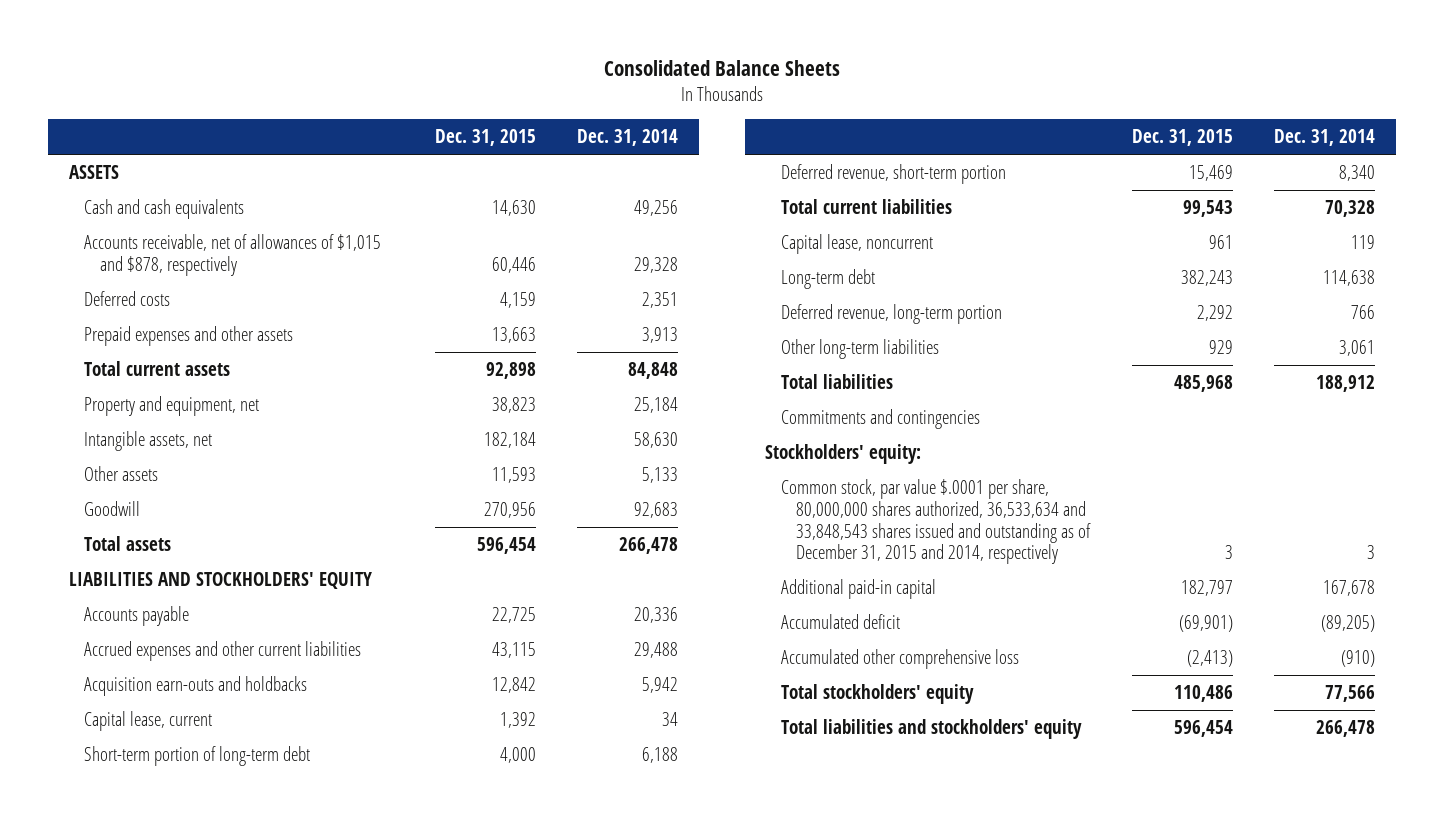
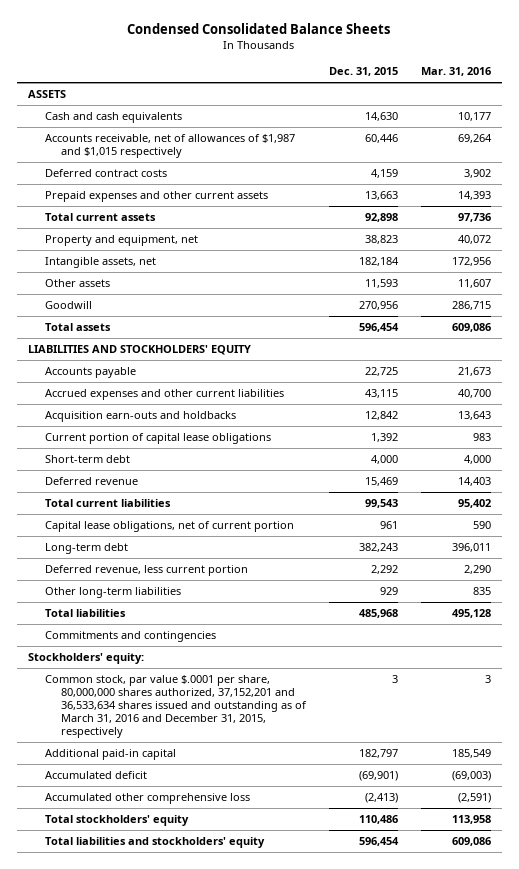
- Consolidated Balance Sheets
+ Condensed Consolidated Balance Sheets
- | Dec. 31, 2015 | Dec. 31, 2014
+ | Dec. 31, 2015 | Mar. 31, 2016
- Accounts receivable, net of allowances of $1,015 and $878, respectively | 60,446 | 29,328
- Deferred costs | 4,159 | 2,351
- Prepaid expenses and other assets | 13,663 | 3,913
+ Accounts receivable, net of allowances of $1,987 and $1,015 respectively | 60,446 | 69,264
+ Deferred contract costs | 4,159 | 3,902
+ Prepaid expenses and other current assets | 13,663 | 14,393
- Capital lease, current | 1,392 | 34
- Short-term portion of long-term debt | 4,000 | 6,188
- Deferred revenue, short-term portion | 15,469 | 8,340
+ Current portion of capital lease obligations | 1,392 | 983
+ Short-term debt | 4,000 | 4,000
+ Deferred revenue | 15,469 | 14,403
- Capital lease, noncurrent | 961 | 119
+ Capital lease obligations, net of current portion | 961 | 590
- Deferred revenue, long-term portion | 2,292 | 766
+ Deferred revenue, less current portion | 2,292 | 2,290
- Common stock, par value $.0001 per share, 80,000,000 shares authorized, 36,533,634 and 33,848,543 shares issued and outstanding as of December 31, 2015 and 2014, respectively | 3 | 3
+ Common stock, par value $.0001 per share, 80,000,000 shares authorized, 37,152,201 and 36,533,634 shares issued and outstanding as of March 31, 2016 and December 31, 2015, respectively | 3 | 3

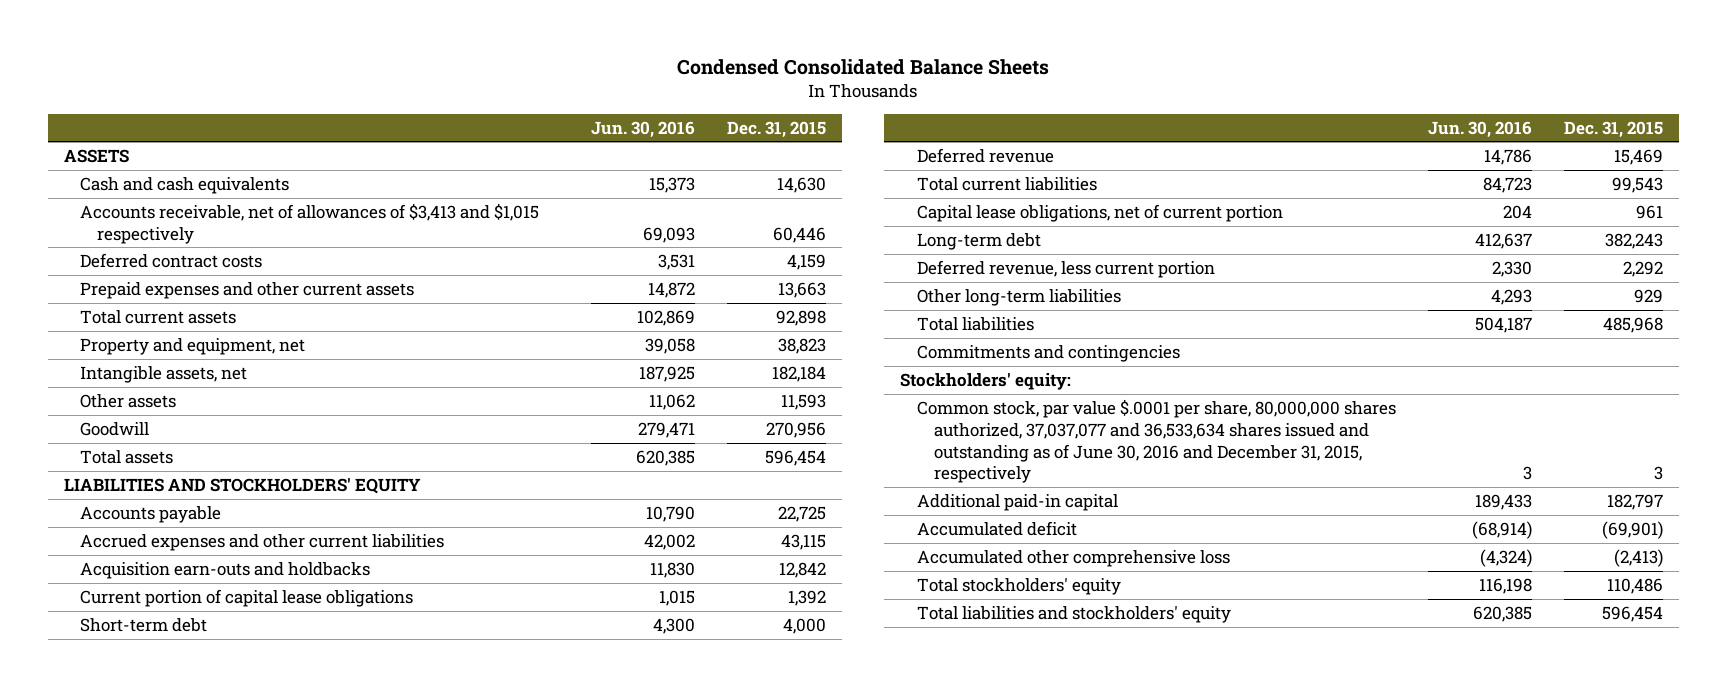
- | Dec. 31, 2015 | Mar. 31, 2016
+ | Jun. 30, 2016 | Dec. 31, 2015
- Accounts receivable, net of allowances of $1,987 and $1,015 respectively | 60,446 | 69,264
+ Accounts receivable, net of allowances of $3,413 and $1,015 respectively | 69,093 | 60,446
- Common stock, par value $.0001 per share, 80,000,000 shares authorized, 37,152,201 and 36,533,634 shares issued and outstanding as of March 31, 2016 and December 31, 2015, respectively | 3 | 3
+ Common stock, par value $.0001 per share, 80,000,000 shares authorized, 37,037,077 and 36,533,634 shares issued and outstanding as of June 30, 2016 and December 31, 2015, respectively | 3 | 3

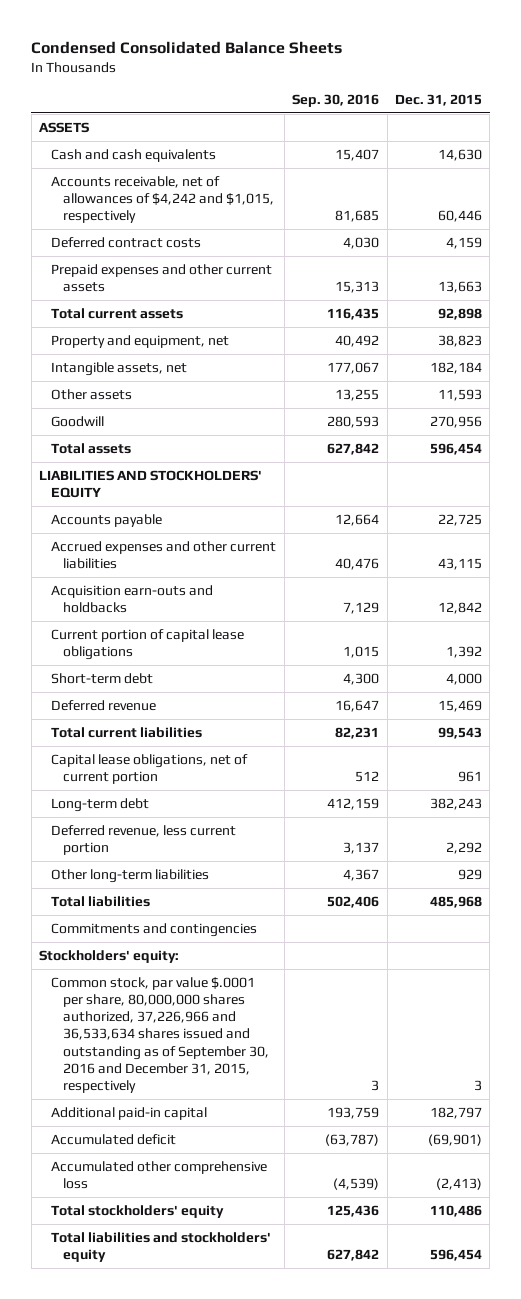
- | Jun. 30, 2016 | Dec. 31, 2015
+ | Sep. 30, 2016 | Dec. 31, 2015
- Accounts receivable, net of allowances of $3,413 and $1,015 respectively | 69,093 | 60,446
+ Accounts receivable, net of allowances of $4,242 and $1,015, respectively | 81,685 | 60,446
- Common stock, par value $.0001 per share, 80,000,000 shares authorized, 37,037,077 and 36,533,634 shares issued and outstanding as of June 30, 2016 and December 31, 2015, respectively | 3 | 3
+ Common stock, par value $.0001 per share, 80,000,000 shares authorized, 37,226,966 and 36,533,634 shares issued and outstanding as of September 30, 2016 and December 31, 2015, respectively | 3 | 3

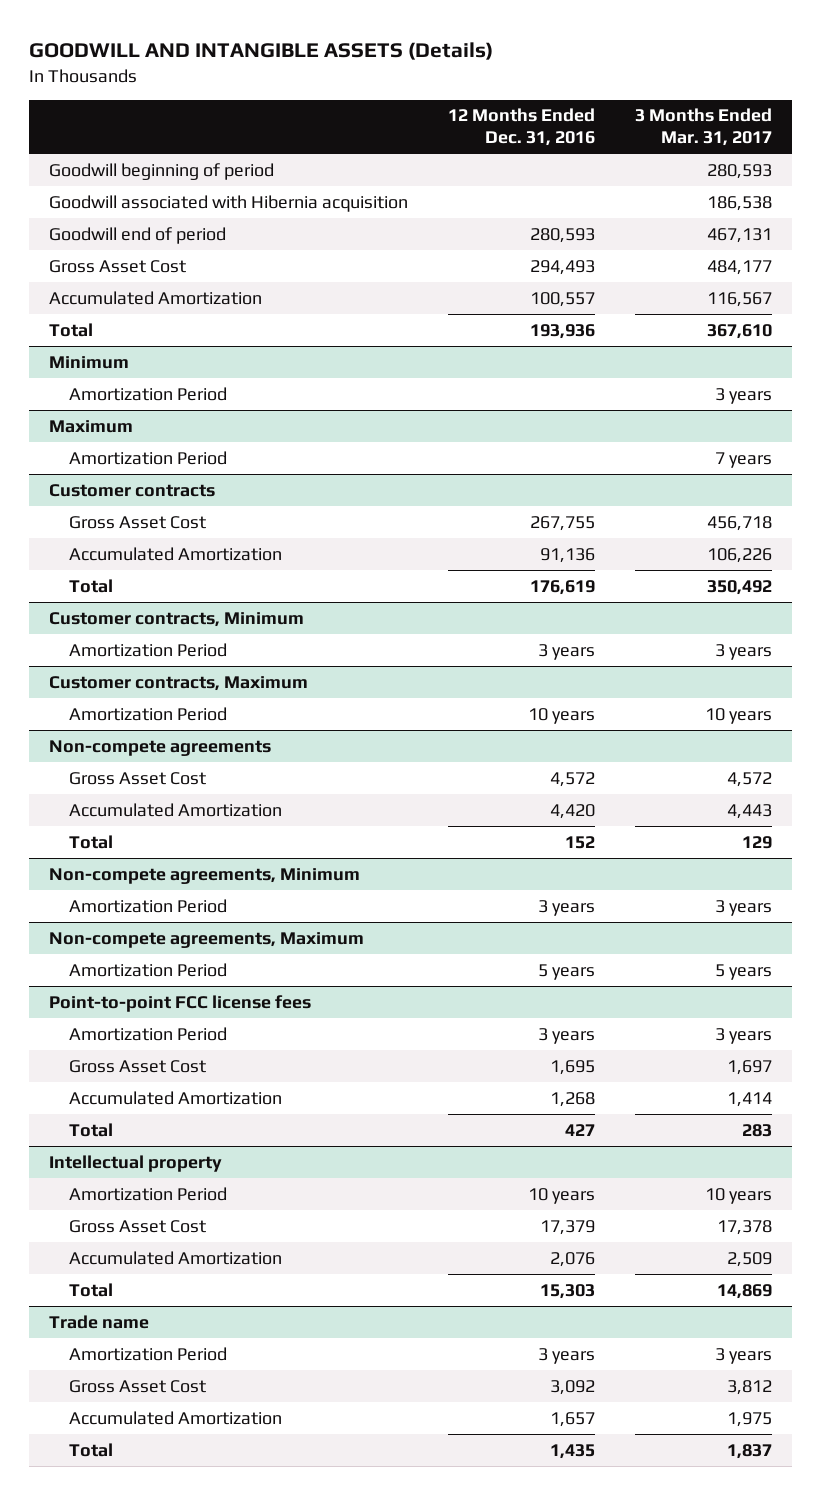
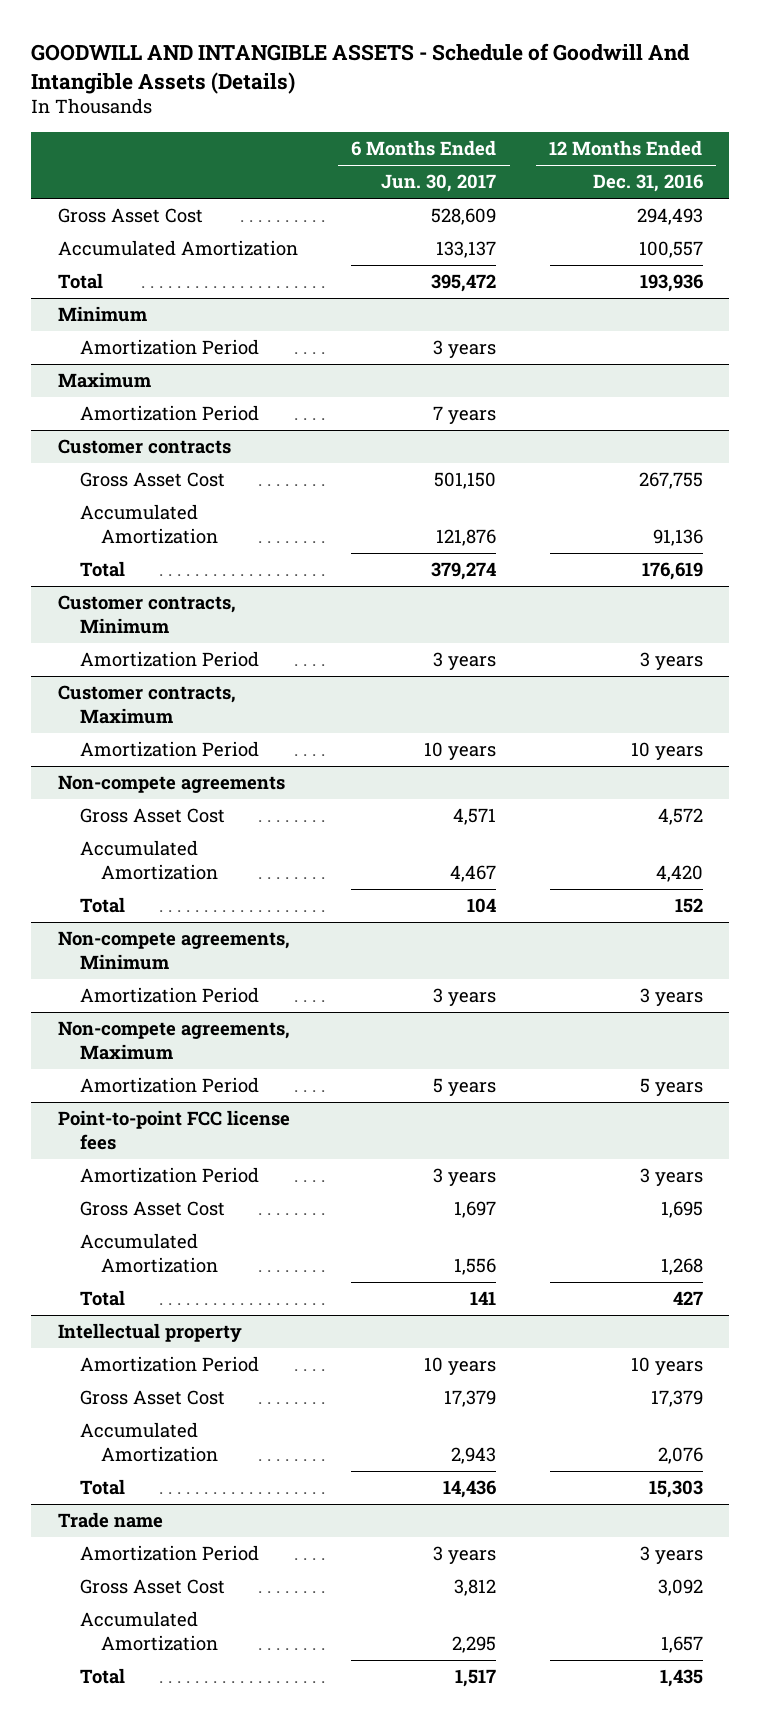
- GOODWILL AND INTANGIBLE ASSETS (Details)
+ GOODWILL AND INTANGIBLE ASSETS - Schedule of Goodwill And Intangible Assets (Details)
- | 12 Months Ended Dec. 31, 2016 | 3 Months Ended Mar. 31, 2017
+ | 6 Months Ended Jun. 30, 2017 | 12 Months Ended Dec. 31, 2016
- Goodwill beginning of period | | 280,593
- Goodwill associated with Hibernia acquisition | | 186,538
- Goodwill end of period | 280,593 | 467,131

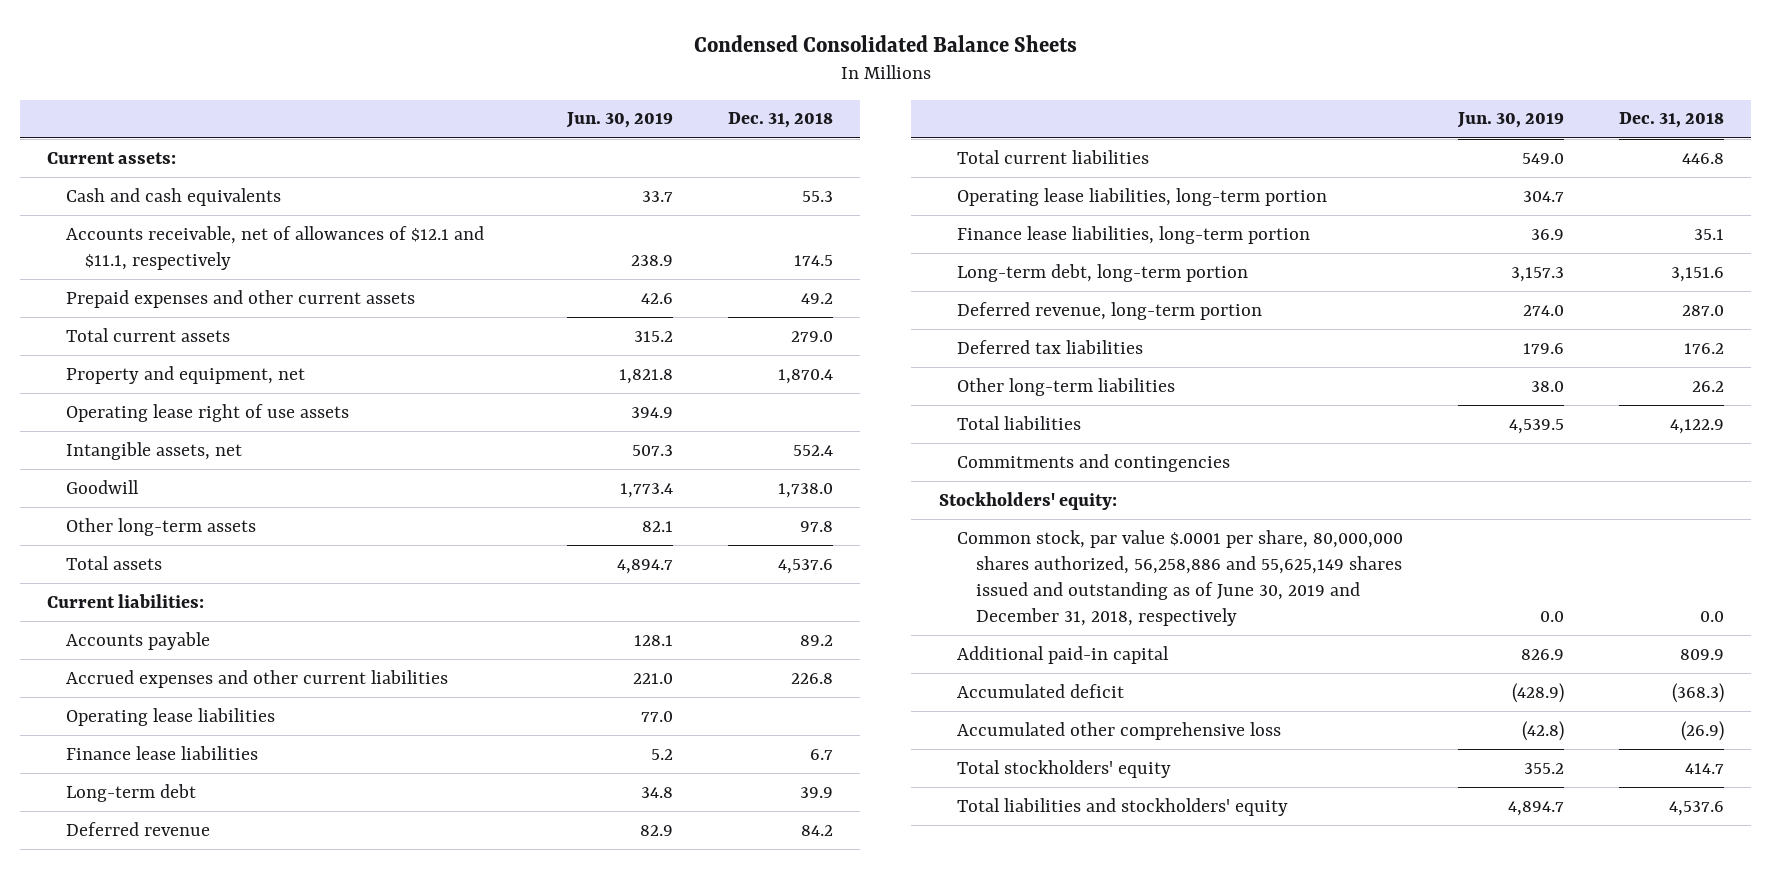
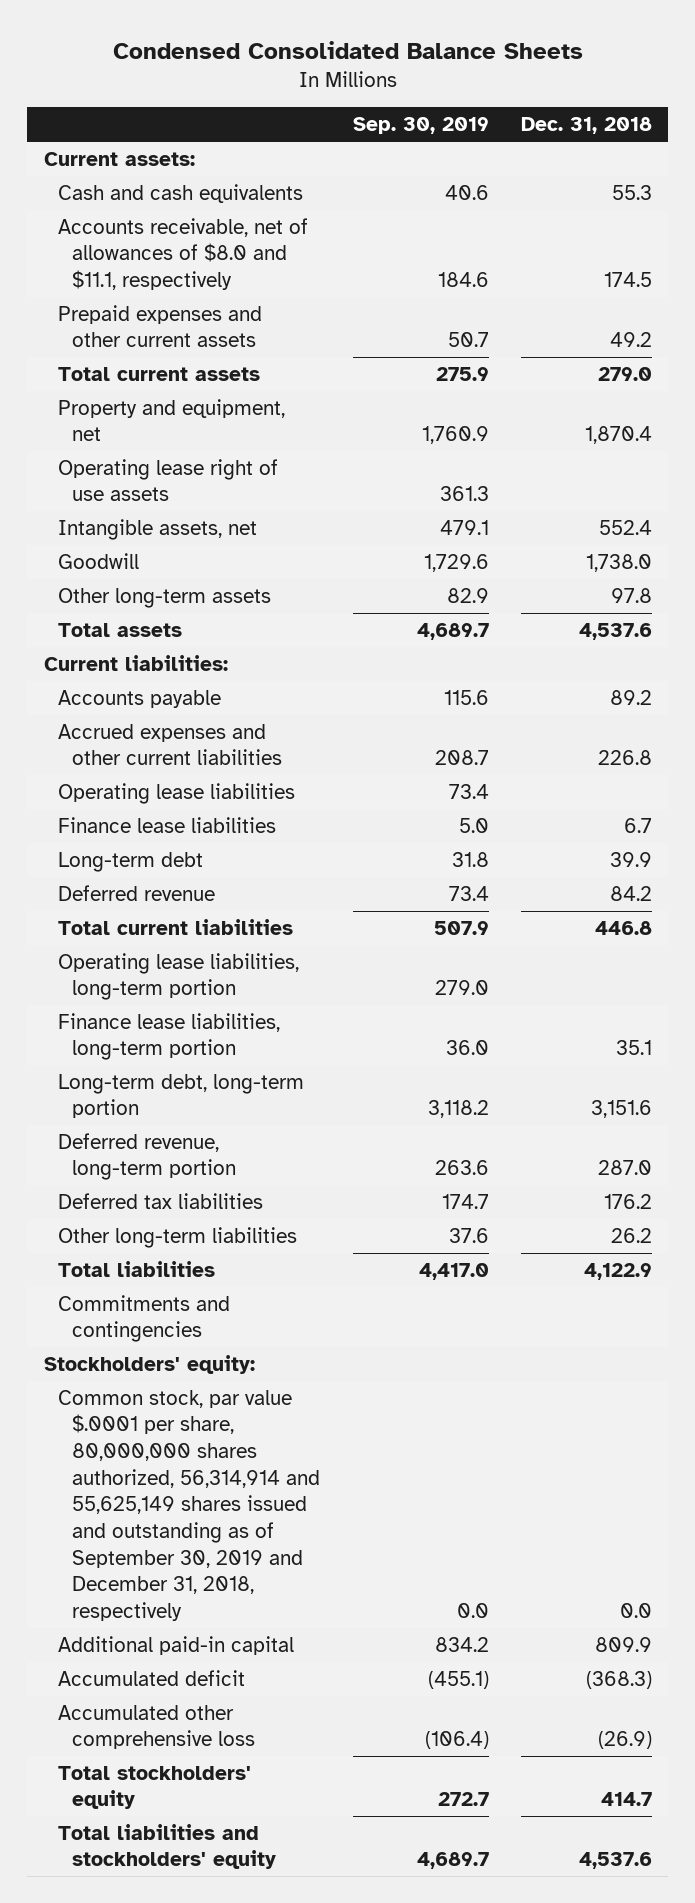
- | Jun. 30, 2019 | Dec. 31, 2018
+ | Sep. 30, 2019 | Dec. 31, 2018
- Accounts receivable, net of allowances of $12.1 and $11.1, respectively | 238.9 | 174.5
+ Accounts receivable, net of allowances of $8.0 and $11.1, respectively | 184.6 | 174.5
- Common stock, par value $.0001 per share, 80,000,000 shares authorized, 56,258,886 and 55,625,149 shares issued and outstanding as of June 30, 2019 and December 31, 2018, respectively | 0.0 | 0.0
+ Common stock, par value $.0001 per share, 80,000,000 shares authorized, 56,314,914 and 55,625,149 shares issued and outstanding as of September 30, 2019 and December 31, 2018, respectively | 0.0 | 0.0

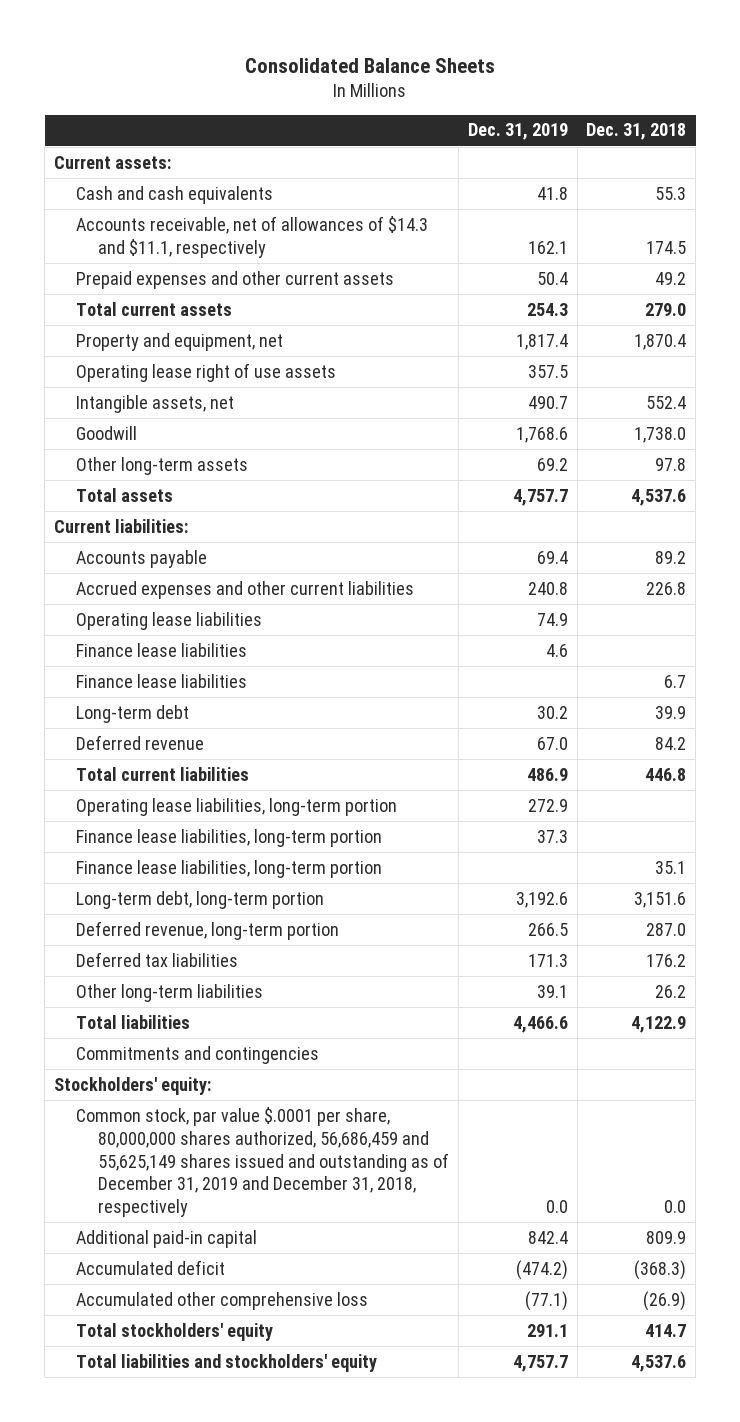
- Condensed Consolidated Balance Sheets
+ Consolidated Balance Sheets
- | Sep. 30, 2019 | Dec. 31, 2018
+ | Dec. 31, 2019 | Dec. 31, 2018
- Accounts receivable, net of allowances of $8.0 and $11.1, respectively | 184.6 | 174.5
+ Accounts receivable, net of allowances of $14.3 and $11.1, respectively | 162.1 | 174.5
+ Finance lease liabilities | 4.6 |
+ Finance lease liabilities, long-term portion | 37.3 |
- Common stock, par value $.0001 per share, 80,000,000 shares authorized, 56,314,914 and 55,625,149 shares issued and outstanding as of September 30, 2019 and December 31, 2018, respectively | 0.0 | 0.0
+ Common stock, par value $.0001 per share, 80,000,000 shares authorized, 56,686,459 and 55,625,149 shares issued and outstanding as of December 31, 2019 and December 31, 2018, respectively | 0.0 | 0.0

